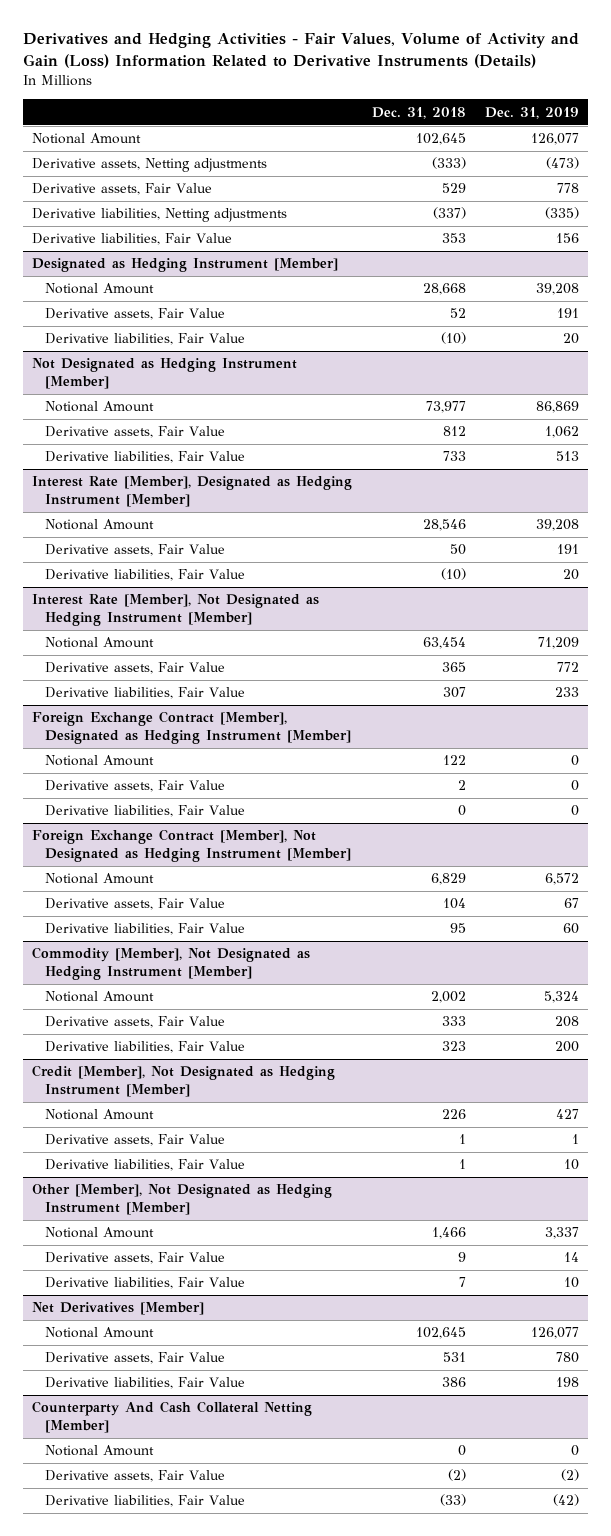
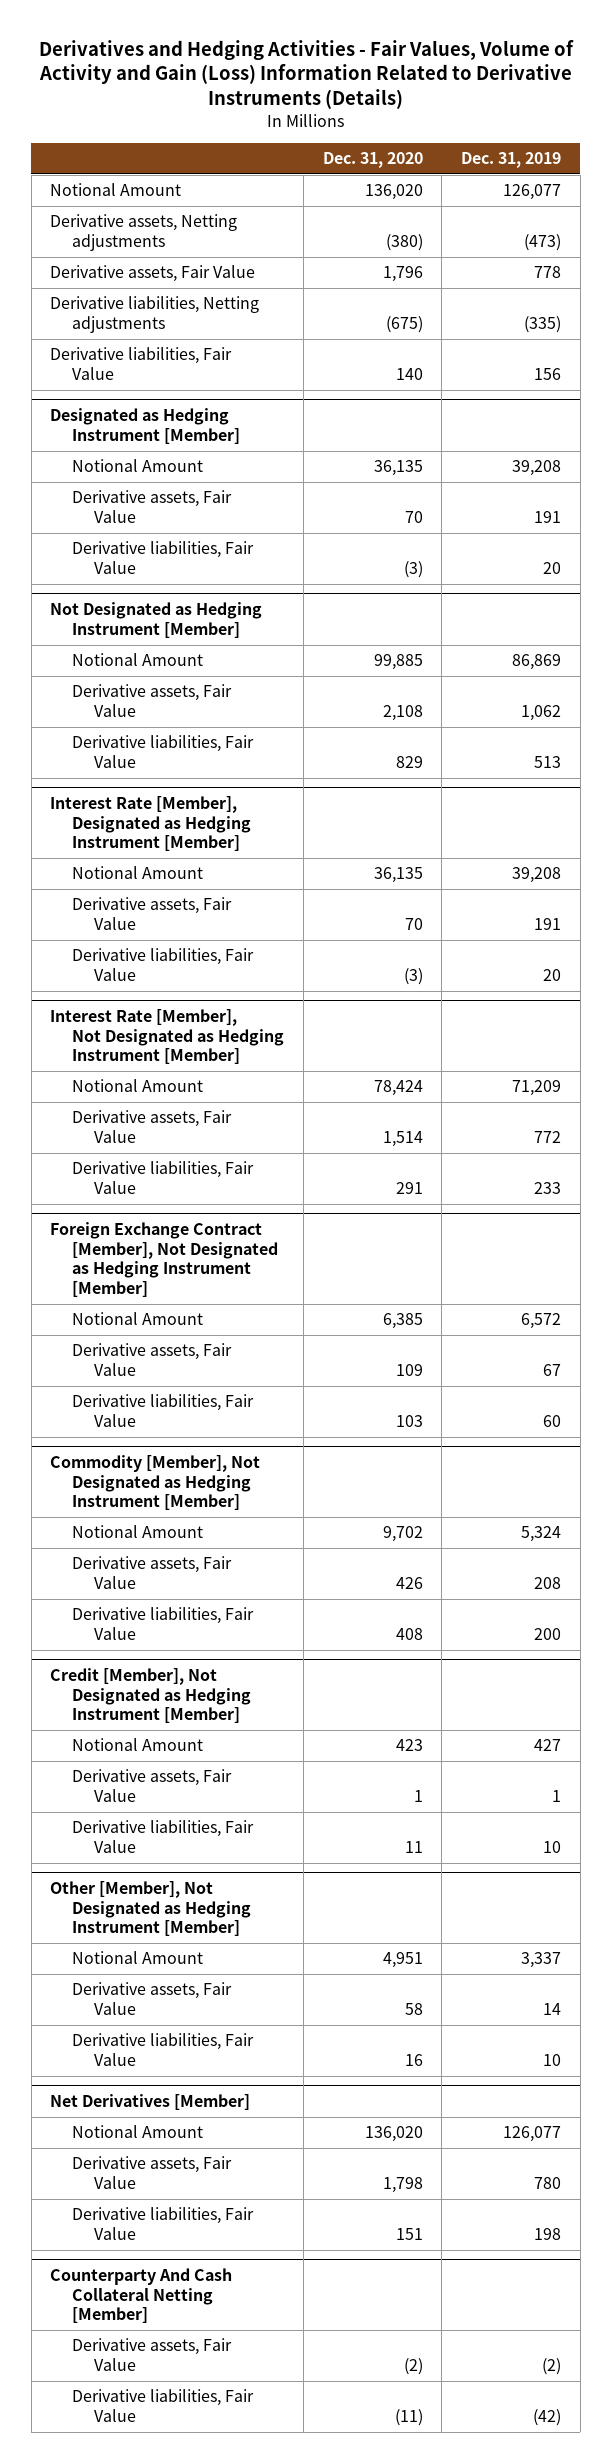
- | Dec. 31, 2018 | Dec. 31, 2019
+ | Dec. 31, 2020 | Dec. 31, 2019
- Foreign Exchange Contract [Member], Designated as Hedging Instrument [Member]
- Notional Amount | 122 | 0
- Derivative assets, Fair Value | 2 | 0
- Derivative liabilities, Fair Value | 0 | 0
@ Counterparty And Cash Collateral Netting [Member]
- Notional Amount | 0 | 0

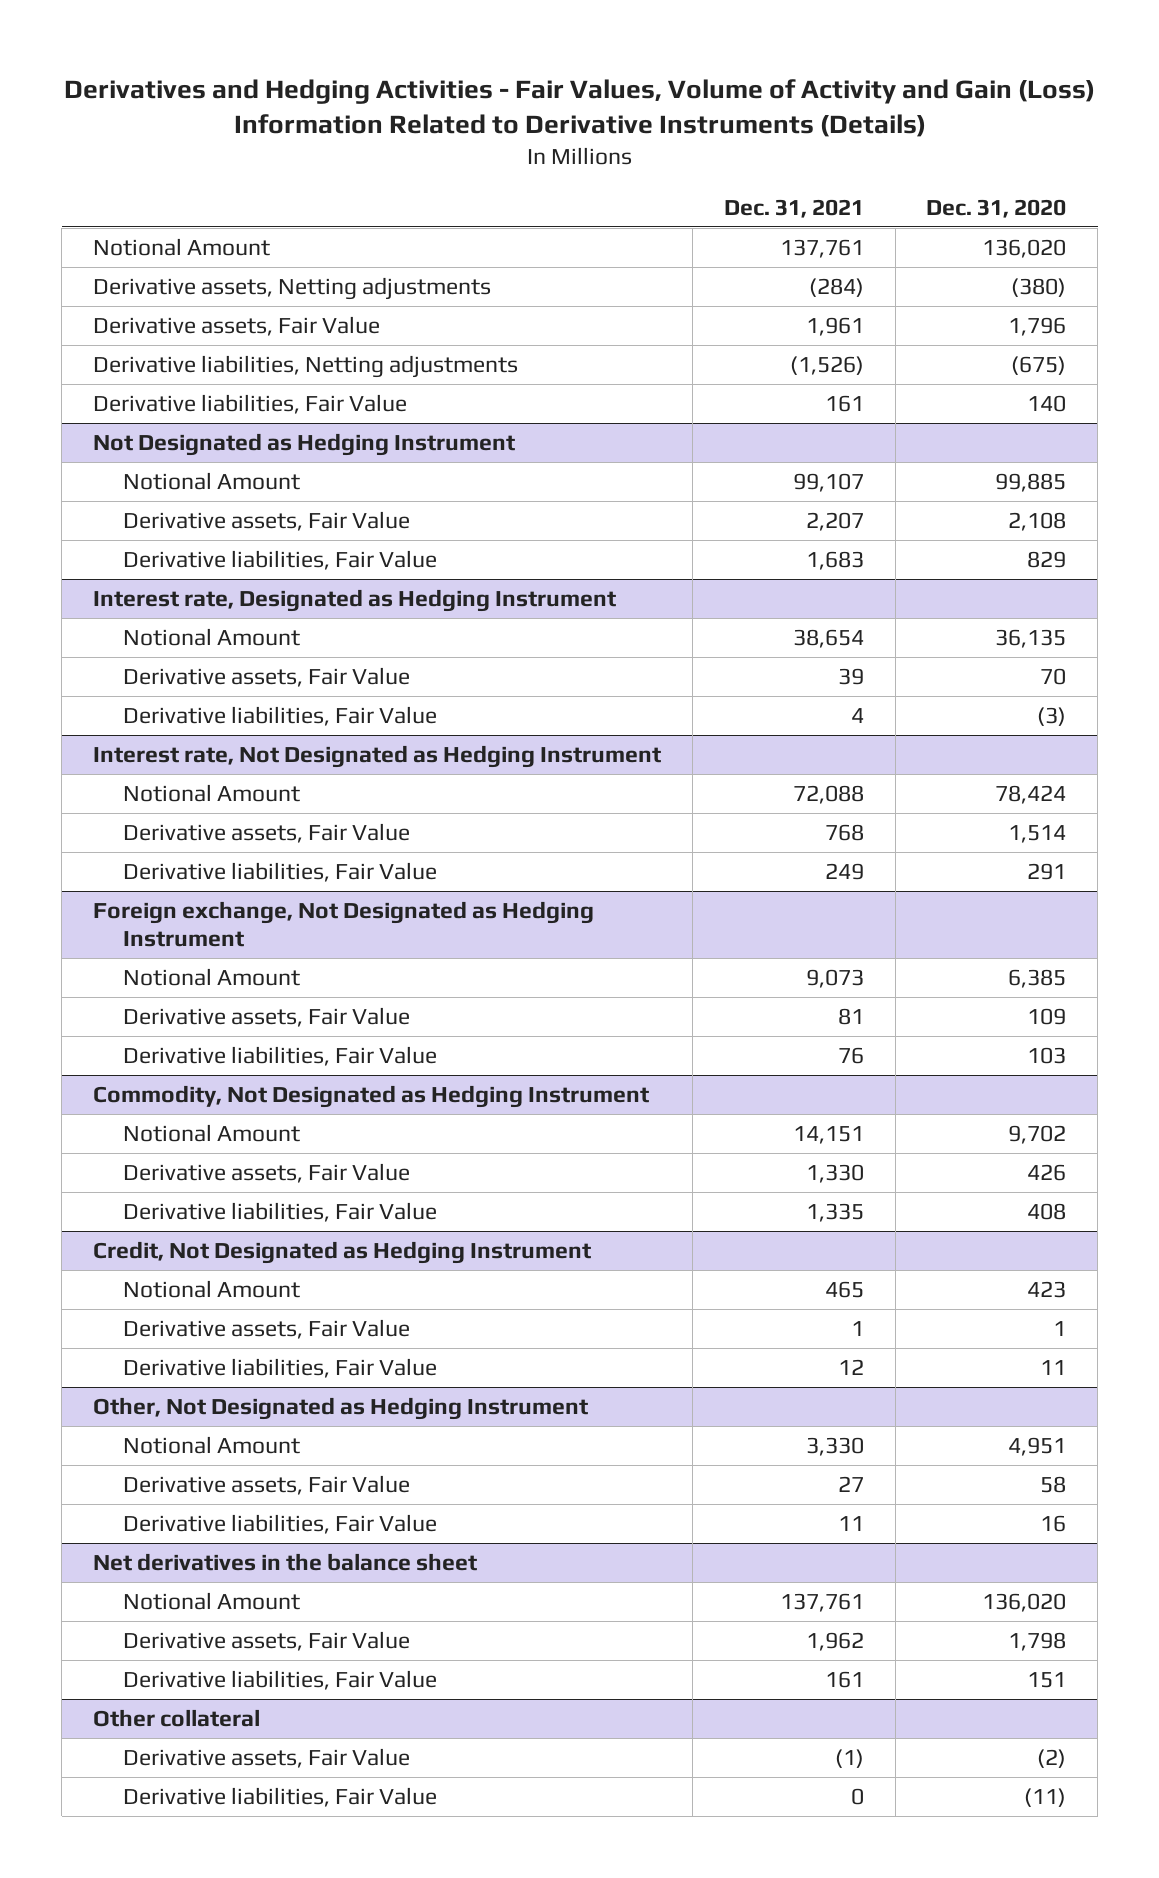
- | Dec. 31, 2020 | Dec. 31, 2019
+ | Dec. 31, 2021 | Dec. 31, 2020
- Designated as Hedging Instrument [Member]
- Notional Amount | 36,135 | 39,208
- Derivative assets, Fair Value | 70 | 191
- Derivative liabilities, Fair Value | (3) | 20
- Not Designated as Hedging Instrument [Member]
+ Not Designated as Hedging Instrument
- Interest Rate [Member], Designated as Hedging Instrument [Member]
+ Interest rate, Designated as Hedging Instrument
- Interest Rate [Member], Not Designated as Hedging Instrument [Member]
+ Interest rate, Not Designated as Hedging Instrument
- Foreign Exchange Contract [Member], Not Designated as Hedging Instrument [Member]
+ Foreign exchange, Not Designated as Hedging Instrument
- Commodity [Member], Not Designated as Hedging Instrument [Member]
+ Commodity, Not Designated as Hedging Instrument
- Credit [Member], Not Designated as Hedging Instrument [Member]
+ Credit, Not Designated as Hedging Instrument
- Other [Member], Not Designated as Hedging Instrument [Member]
+ Other, Not Designated as Hedging Instrument
- Net Derivatives [Member]
+ Net derivatives in the balance sheet
- Counterparty And Cash Collateral Netting [Member]
+ Other collateral

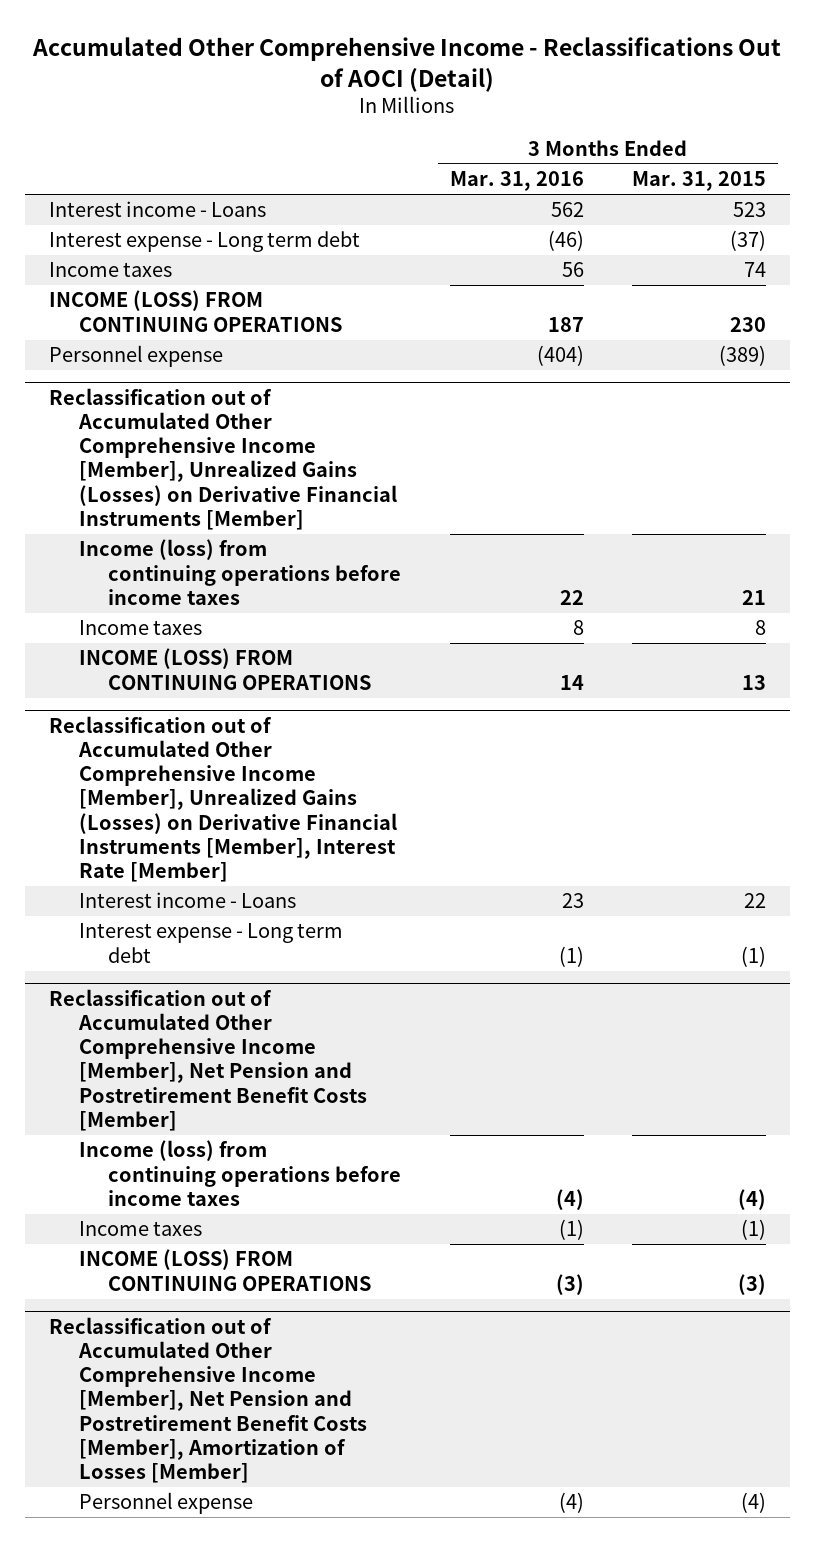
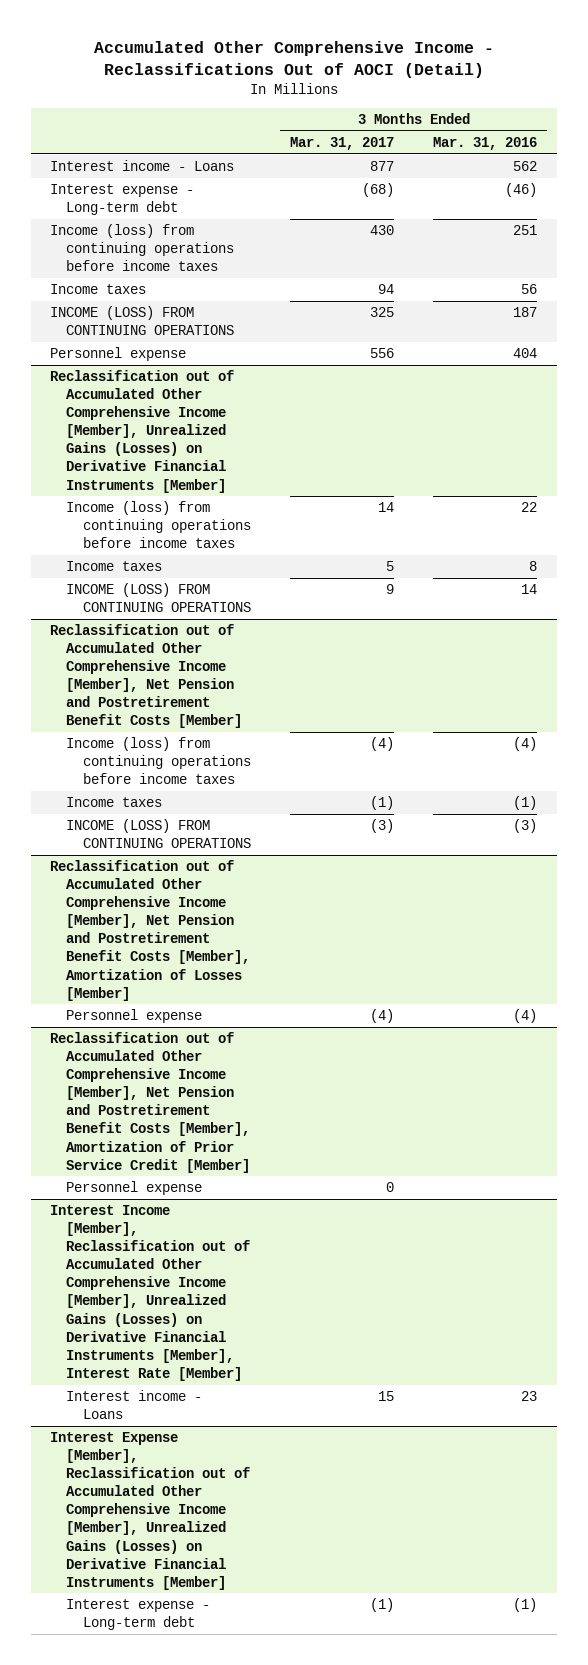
- | 3 Months Ended Mar. 31, 2016 | 3 Months Ended Mar. 31, 2015
+ | 3 Months Ended Mar. 31, 2017 | 3 Months Ended Mar. 31, 2016
- Interest expense - Long term debt | (46) | (37)
+ Interest expense - Long-term debt | (68) | (46)
+ Income (loss) from continuing operations before income taxes | 430 | 251
- Personnel expense | (404) | (389)
+ Personnel expense | 556 | 404
- Reclassification out of Accumulated Other Comprehensive Income [Member], Unrealized Gains (Losses) on Derivative Financial Instruments [Member], Interest Rate [Member]
- Interest income - Loans | 23 | 22
- Interest expense - Long term debt | (1) | (1)
+ Reclassification out of Accumulated Other Comprehensive Income [Member], Net Pension and Postretirement Benefit Costs [Member], Amortization of Prior Service Credit [Member]
+ Personnel expense | 0 |
+ Interest Income [Member], Reclassification out of Accumulated Other Comprehensive Income [Member], Unrealized Gains (Losses) on Derivative Financial Instruments [Member], Interest Rate [Member]
+ Interest income - Loans | 15 | 23
+ Interest Expense [Member], Reclassification out of Accumulated Other Comprehensive Income [Member], Unrealized Gains (Losses) on Derivative Financial Instruments [Member]
+ Interest expense - Long-term debt | (1) | (1)

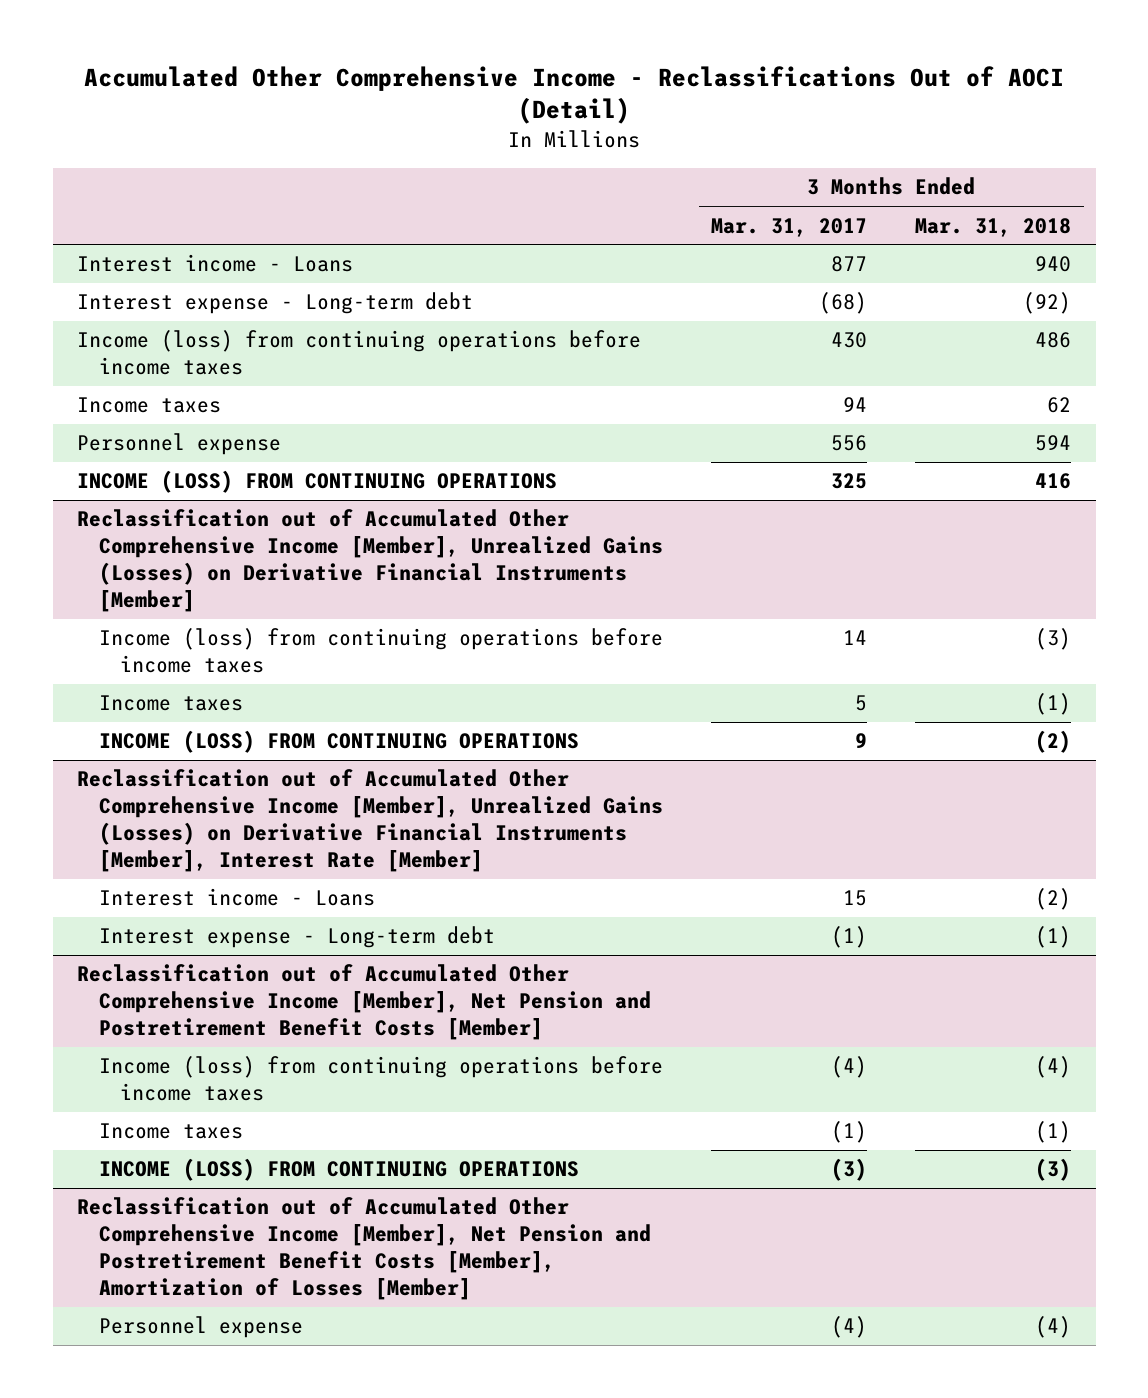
- | 3 Months Ended Mar. 31, 2017 | 3 Months Ended Mar. 31, 2016
+ | 3 Months Ended Mar. 31, 2017 | 3 Months Ended Mar. 31, 2018
moved down: INCOME (LOSS) FROM CONTINUING OPERATIONS | 325 | 416
+ Reclassification out of Accumulated Other Comprehensive Income [Member], Unrealized Gains (Losses) on Derivative Financial Instruments [Member], Interest Rate [Member]
+ Interest income - Loans | 15 | (2)
+ Interest expense - Long-term debt | (1) | (1)
- Reclassification out of Accumulated Other Comprehensive Income [Member], Net Pension and Postretirement Benefit Costs [Member], Amortization of Prior Service Credit [Member]
- Personnel expense | 0 |
- Interest Income [Member], Reclassification out of Accumulated Other Comprehensive Income [Member], Unrealized Gains (Losses) on Derivative Financial Instruments [Member], Interest Rate [Member]
- Interest income - Loans | 15 | 23
- Interest Expense [Member], Reclassification out of Accumulated Other Comprehensive Income [Member], Unrealized Gains (Losses) on Derivative Financial Instruments [Member]
- Interest expense - Long-term debt | (1) | (1)

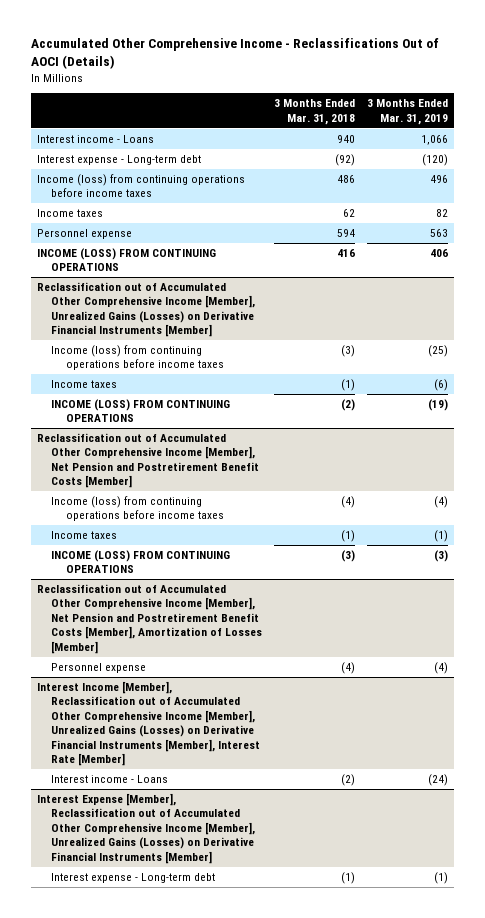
- Accumulated Other Comprehensive Income - Reclassifications Out of AOCI (Detail)
+ Accumulated Other Comprehensive Income - Reclassifications Out of AOCI (Details)
- | 3 Months Ended Mar. 31, 2017 | 3 Months Ended Mar. 31, 2018
+ | 3 Months Ended Mar. 31, 2018 | 3 Months Ended Mar. 31, 2019
- Reclassification out of Accumulated Other Comprehensive Income [Member], Unrealized Gains (Losses) on Derivative Financial Instruments [Member], Interest Rate [Member]
- Interest income - Loans | 15 | (2)
- Interest expense - Long-term debt | (1) | (1)
+ Interest Income [Member], Reclassification out of Accumulated Other Comprehensive Income [Member], Unrealized Gains (Losses) on Derivative Financial Instruments [Member], Interest Rate [Member]
+ Interest income - Loans | (2) | (24)
+ Interest Expense [Member], Reclassification out of Accumulated Other Comprehensive Income [Member], Unrealized Gains (Losses) on Derivative Financial Instruments [Member]
+ Interest expense - Long-term debt | (1) | (1)

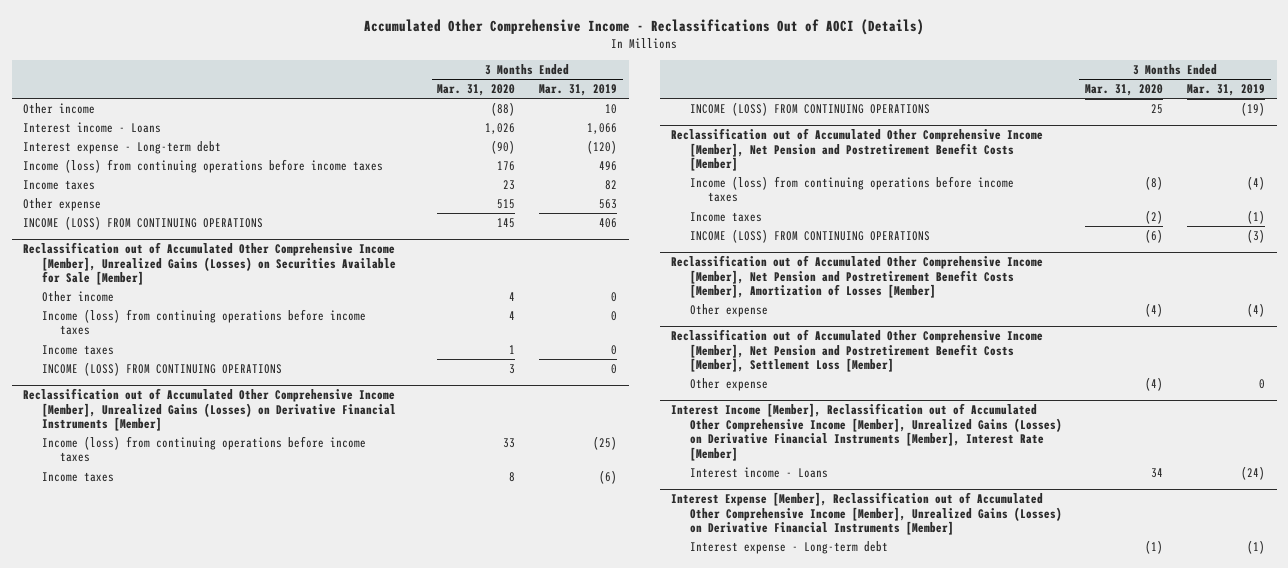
- | 3 Months Ended Mar. 31, 2018 | 3 Months Ended Mar. 31, 2019
+ | 3 Months Ended Mar. 31, 2020 | 3 Months Ended Mar. 31, 2019
+ Other income | (88) | 10
- Personnel expense | 594 | 563
+ Other expense | 515 | 563
+ Reclassification out of Accumulated Other Comprehensive Income [Member], Unrealized Gains (Losses) on Securities Available for Sale [Member]
+ Other income | 4 | 0
+ Income (loss) from continuing operations before income taxes | 4 | 0
+ Income taxes | 1 | 0
+ INCOME (LOSS) FROM CONTINUING OPERATIONS | 3 | 0
@ Reclassification out of Accumulated Other Comprehensive Income [Member], Net Pension and Postretirement Benefit Costs [Member], Amortization of Losses [Member]
- Personnel expense | (4) | (4)
+ Other expense | (4) | (4)
+ Reclassification out of Accumulated Other Comprehensive Income [Member], Net Pension and Postretirement Benefit Costs [Member], Settlement Loss [Member]
+ Other expense | (4) | 0

